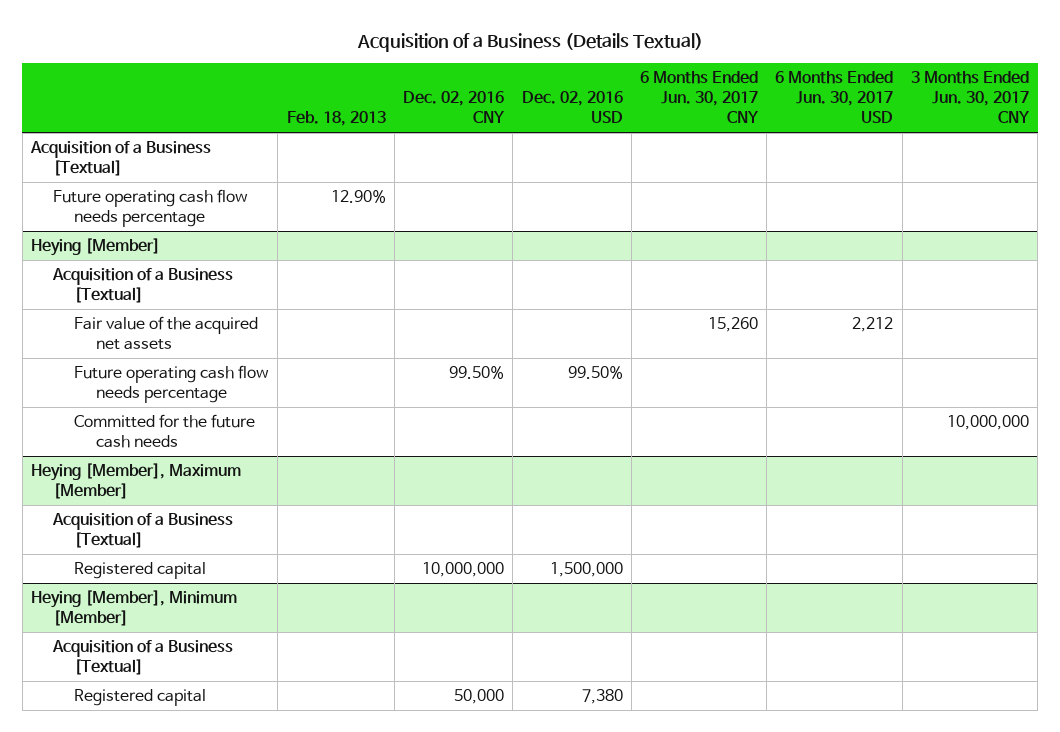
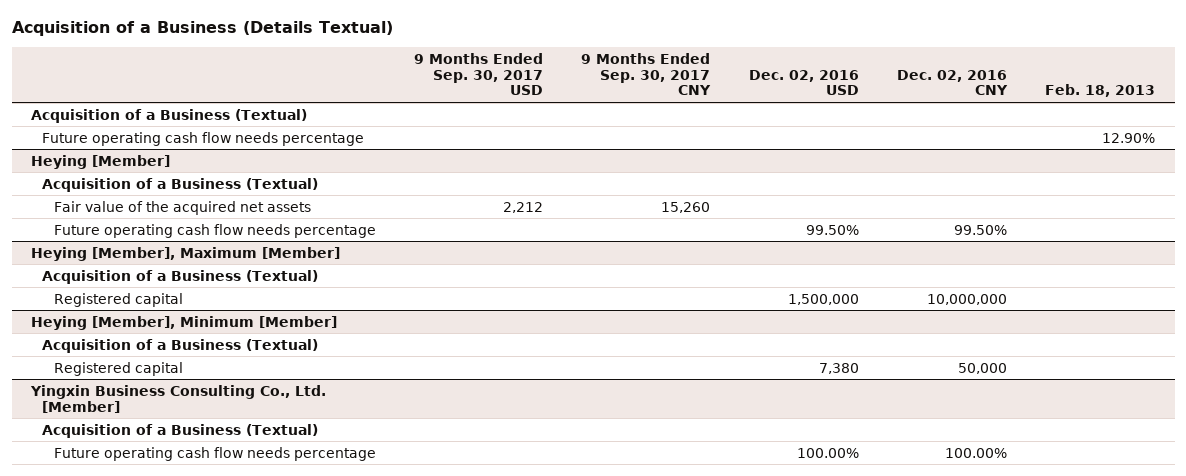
- | Feb. 18, 2013 | Dec. 02, 2016 CNY | Dec. 02, 2016 USD | 6 Months Ended Jun. 30, 2017 CNY | 6 Months Ended Jun. 30, 2017 USD | 3 Months Ended Jun. 30, 2017 CNY
+ | 9 Months Ended Sep. 30, 2017 USD | 9 Months Ended Sep. 30, 2017 CNY | Dec. 02, 2016 USD | Dec. 02, 2016 CNY | Feb. 18, 2013
- Acquisition of a Business [Textual]
+ Acquisition of a Business (Textual)
@ Heying [Member]
- Acquisition of a Business [Textual]
+ Acquisition of a Business (Textual)
- Committed for the future cash needs | | | | | | 10,000,000
@ Heying [Member], Maximum [Member]
- Acquisition of a Business [Textual]
+ Acquisition of a Business (Textual)
@ Heying [Member], Minimum [Member]
- Acquisition of a Business [Textual]
+ Acquisition of a Business (Textual)
+ Yingxin Business Consulting Co., Ltd. [Member]
+ Acquisition of a Business (Textual)
+ Future operating cash flow needs percentage | | | 100.00% | 100.00% |

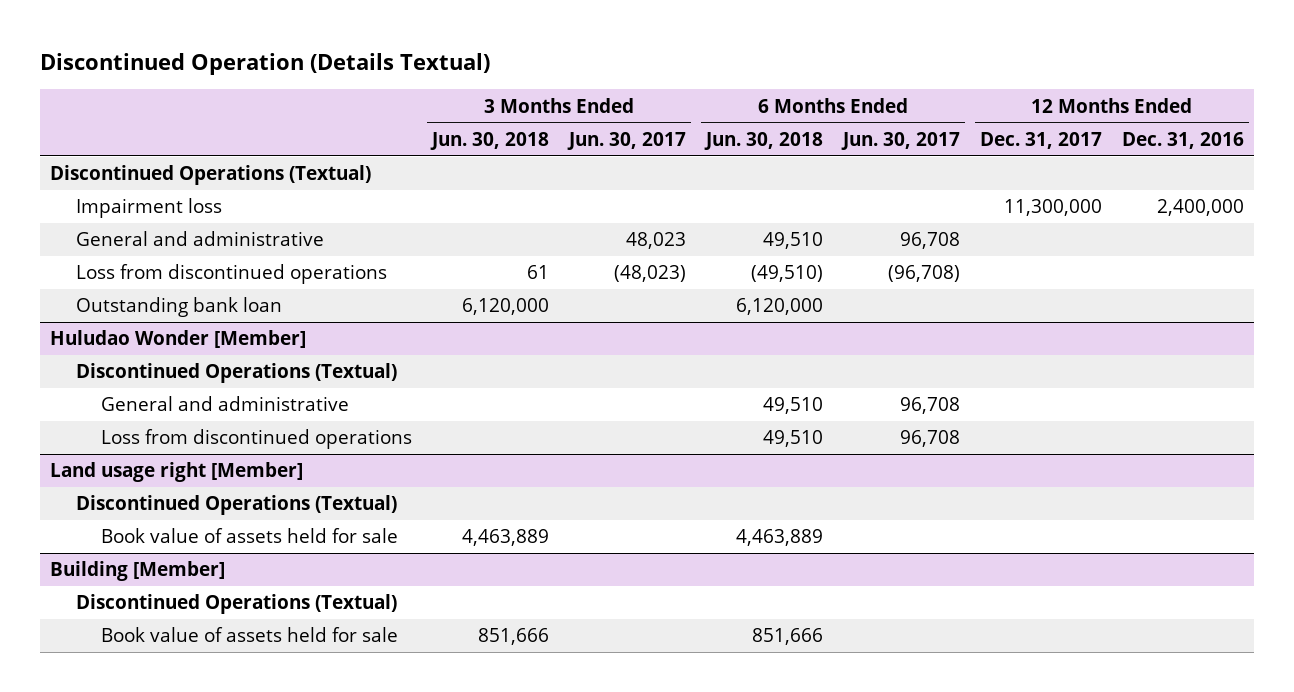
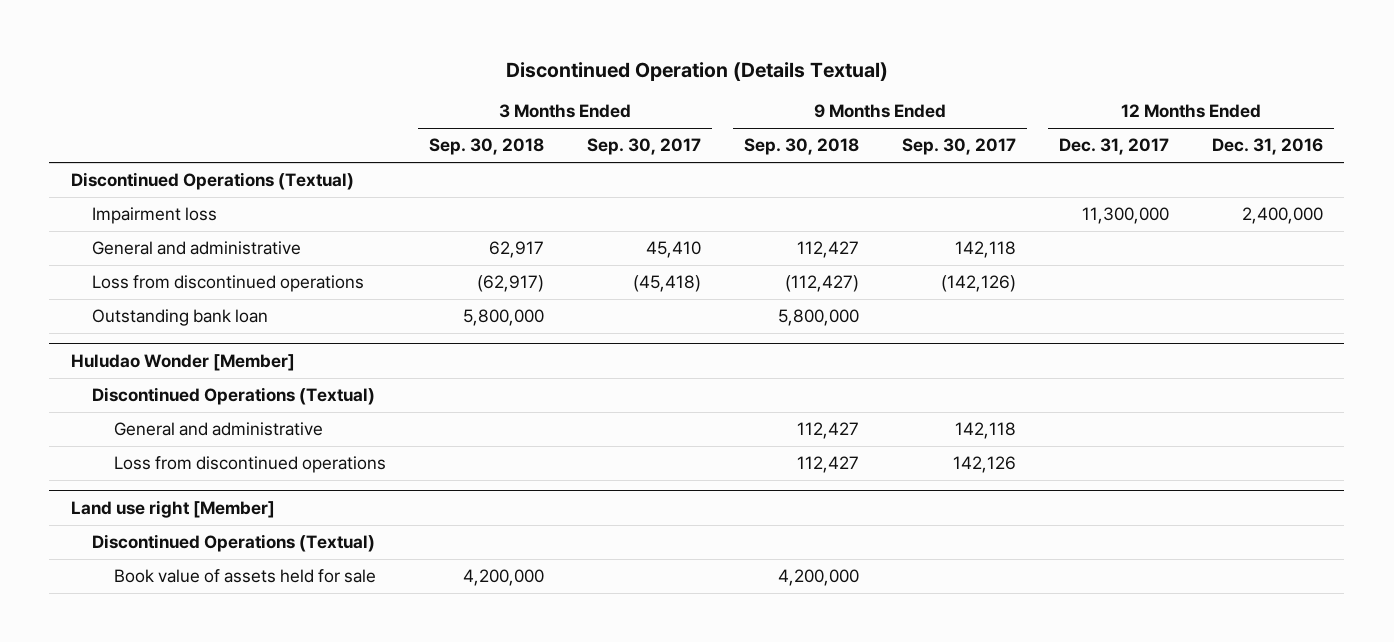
- | 3 Months Ended Jun. 30, 2018 | 3 Months Ended Jun. 30, 2017 | 6 Months Ended Jun. 30, 2018 | 6 Months Ended Jun. 30, 2017 | 12 Months Ended Dec. 31, 2017 | 12 Months Ended Dec. 31, 2016
+ | 3 Months Ended Sep. 30, 2018 | 3 Months Ended Sep. 30, 2017 | 9 Months Ended Sep. 30, 2018 | 9 Months Ended Sep. 30, 2017 | 12 Months Ended Dec. 31, 2017 | 12 Months Ended Dec. 31, 2016
- Land usage right [Member]
+ Land use right [Member]
- Building [Member]
- Discontinued Operations (Textual)
- Book value of assets held for sale | 851,666 | | 851,666 | | |

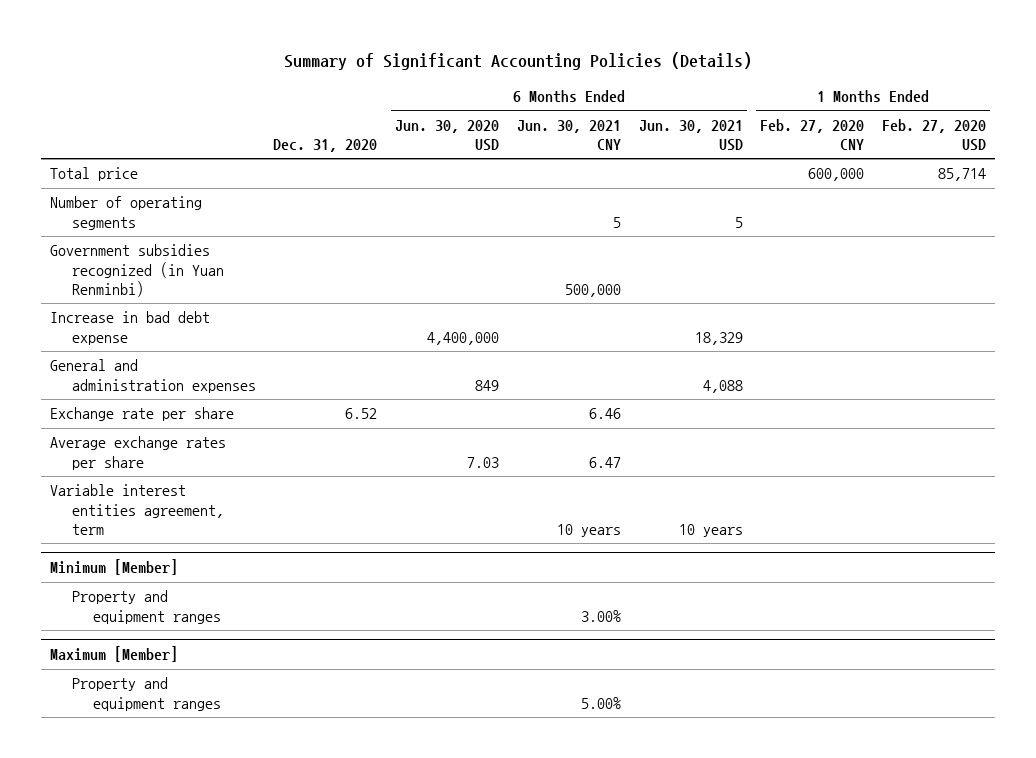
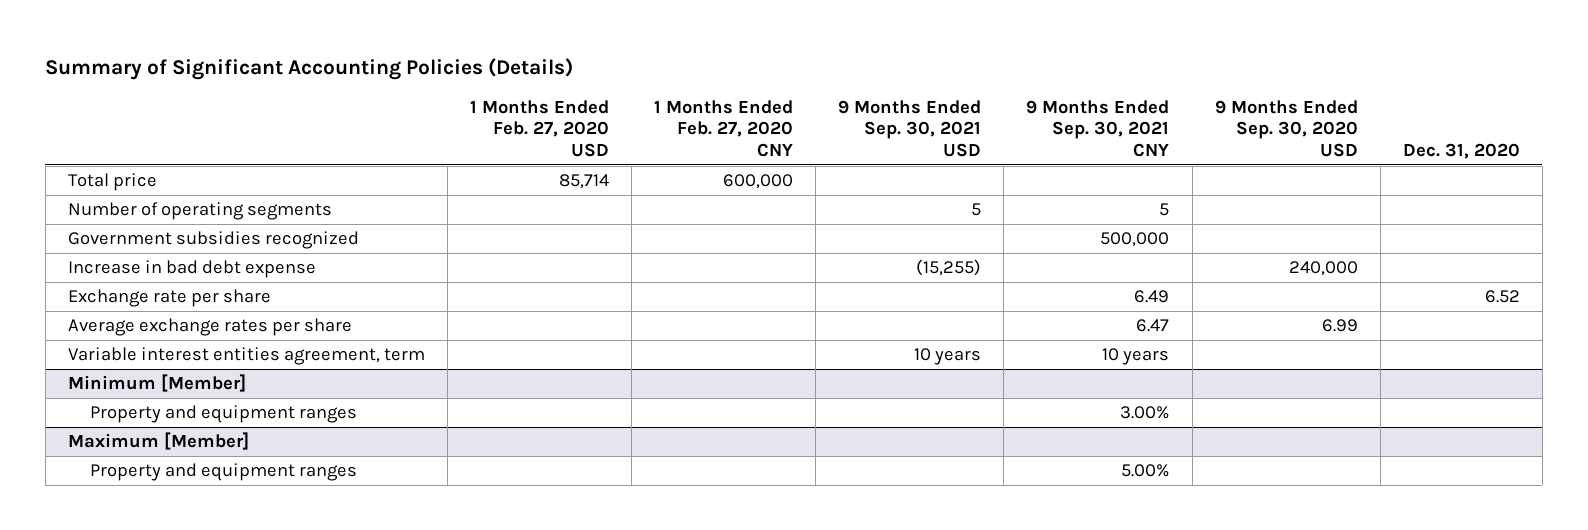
- | Dec. 31, 2020 | 6 Months Ended Jun. 30, 2020 USD | 6 Months Ended Jun. 30, 2021 CNY | 6 Months Ended Jun. 30, 2021 USD | 1 Months Ended Feb. 27, 2020 CNY | 1 Months Ended Feb. 27, 2020 USD
+ | 1 Months Ended Feb. 27, 2020 USD | 1 Months Ended Feb. 27, 2020 CNY | 9 Months Ended Sep. 30, 2021 USD | 9 Months Ended Sep. 30, 2021 CNY | 9 Months Ended Sep. 30, 2020 USD | Dec. 31, 2020
- Government subsidies recognized (in Yuan Renminbi) | | | 500,000 | | |
+ Government subsidies recognized | | | | 500,000 | |
- General and administration expenses | | 849 | | 4,088 | |

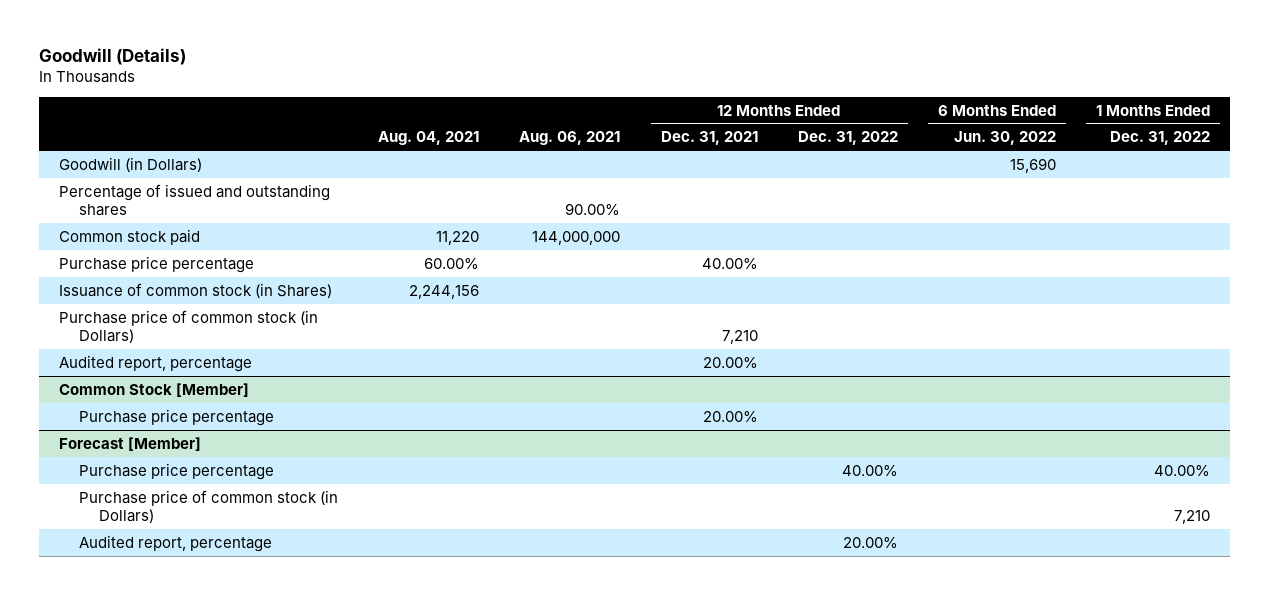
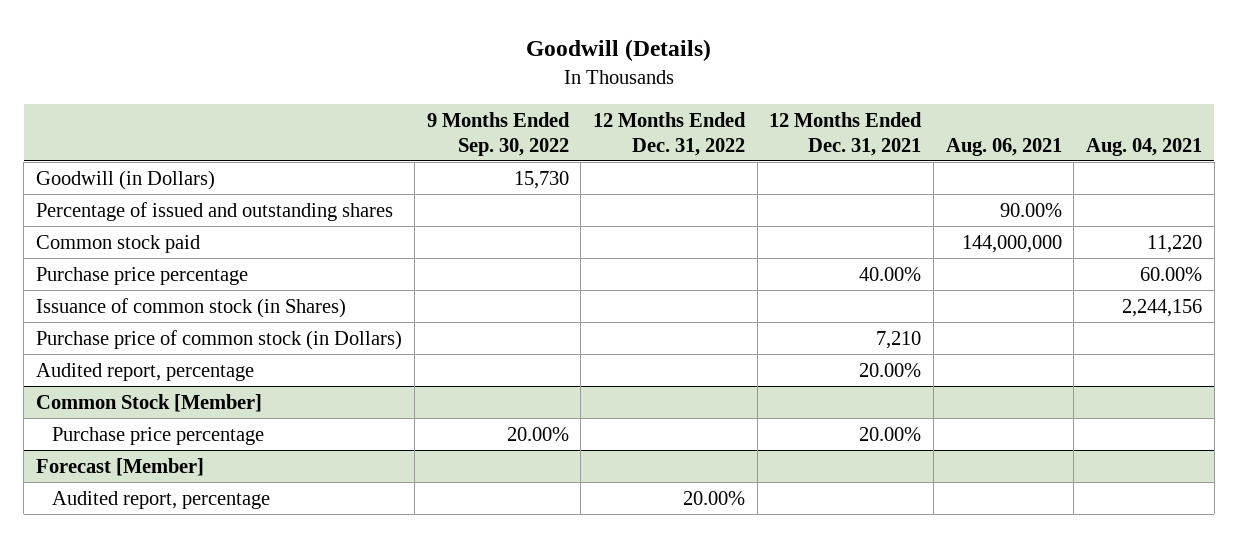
- | Aug. 04, 2021 | Aug. 06, 2021 | 12 Months Ended Dec. 31, 2021 | 12 Months Ended Dec. 31, 2022 | 6 Months Ended Jun. 30, 2022 | 1 Months Ended Dec. 31, 2022
+ | 9 Months Ended Sep. 30, 2022 | 12 Months Ended Dec. 31, 2022 | 12 Months Ended Dec. 31, 2021 | Aug. 06, 2021 | Aug. 04, 2021
@ Forecast [Member]
- Purchase price percentage | | | | 40.00% | | 40.00%
- Purchase price of common stock (in Dollars) | | | | | | 7,210

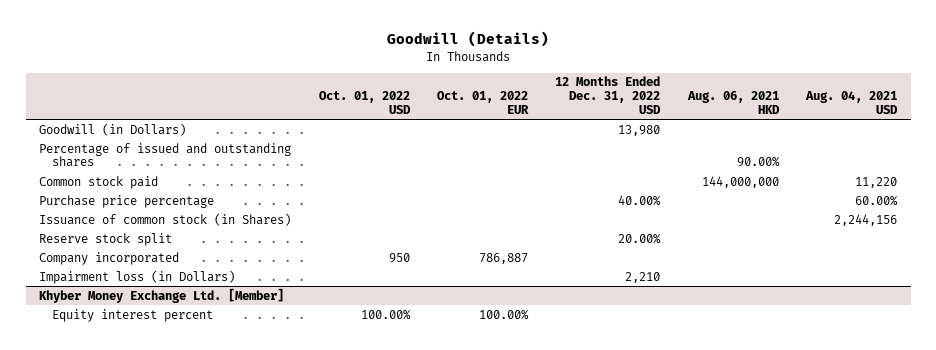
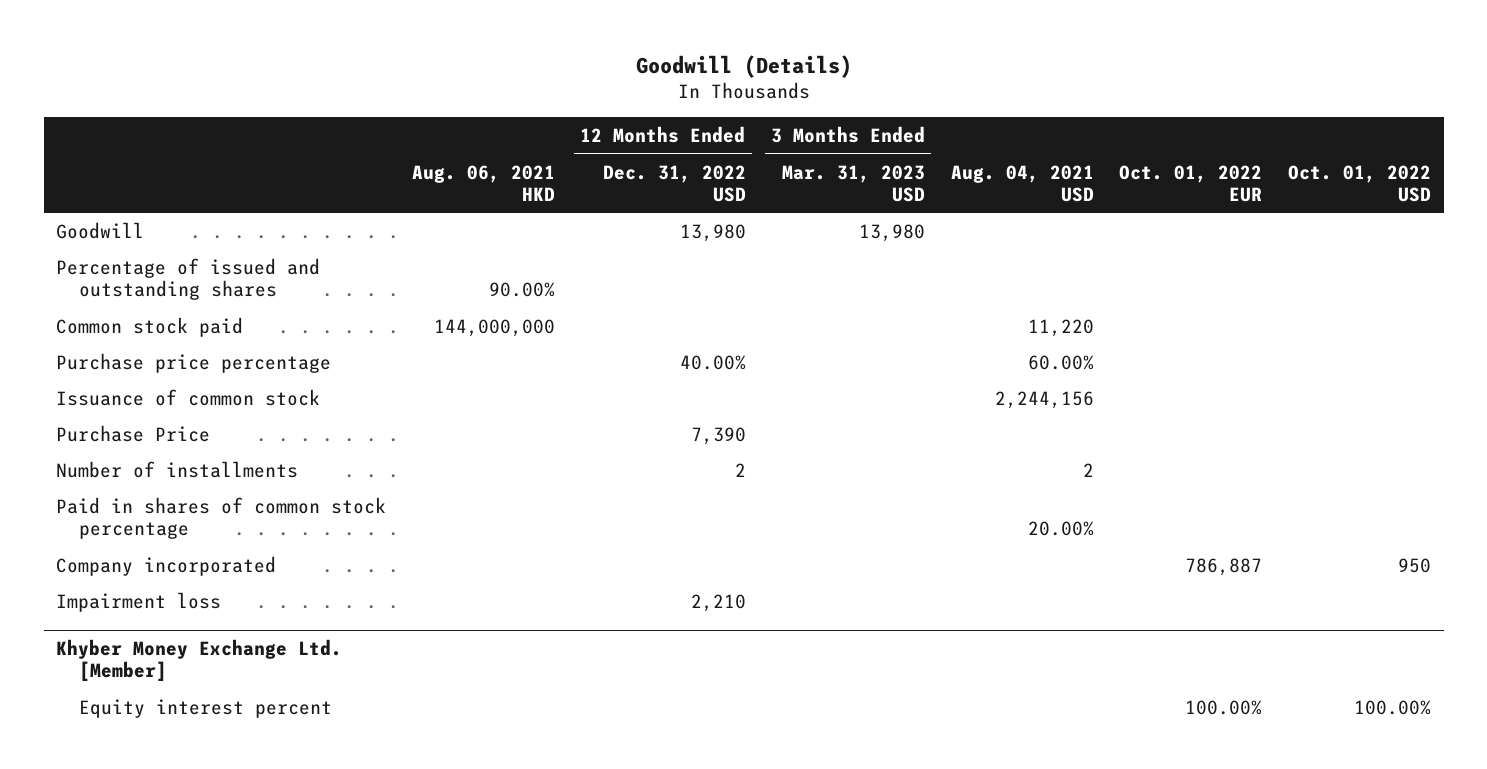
- | Oct. 01, 2022 USD | Oct. 01, 2022 EUR | 12 Months Ended Dec. 31, 2022 USD | Aug. 06, 2021 HKD | Aug. 04, 2021 USD
+ | Aug. 06, 2021 HKD | 12 Months Ended Dec. 31, 2022 USD | 3 Months Ended Mar. 31, 2023 USD | Aug. 04, 2021 USD | Oct. 01, 2022 EUR | Oct. 01, 2022 USD
- Goodwill (in Dollars) | | | 13,980 | |
+ Goodwill | | 13,980 | 13,980 | | |
- Issuance of common stock (in Shares) | | | | | 2,244,156
- Reserve stock split | | | 20.00% | |
+ Issuance of common stock | | | | 2,244,156 | |
+ Purchase Price | | 7,390 | | | |
+ Number of installments | | 2 | | 2 | |
+ Paid in shares of common stock percentage | | | | 20.00% | |
- Impairment loss (in Dollars) | | | 2,210 | |
+ Impairment loss | | 2,210 | | | |

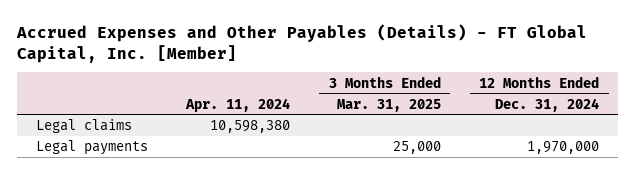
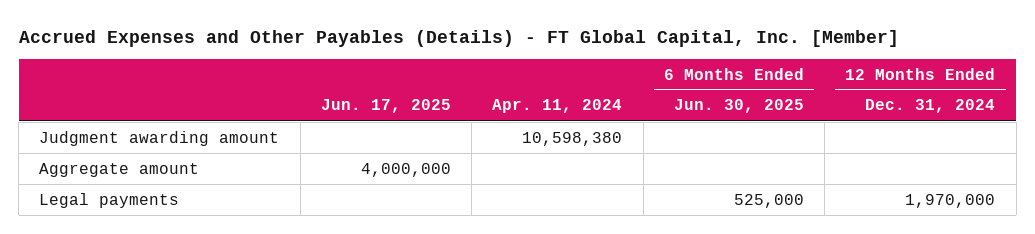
- | Apr. 11, 2024 | 3 Months Ended Mar. 31, 2025 | 12 Months Ended Dec. 31, 2024
+ | Jun. 17, 2025 | Apr. 11, 2024 | 6 Months Ended Jun. 30, 2025 | 12 Months Ended Dec. 31, 2024
- Legal claims | 10,598,380 | |
+ Judgment awarding amount | | 10,598,380 | |
+ Aggregate amount | 4,000,000 | | |

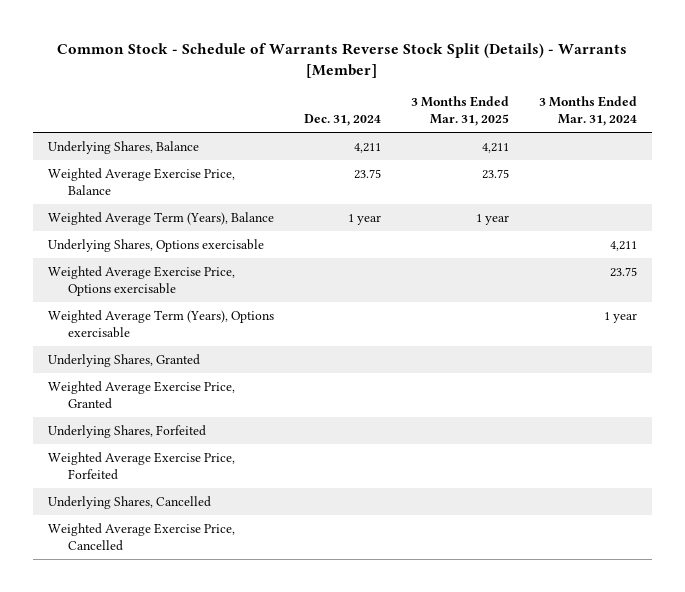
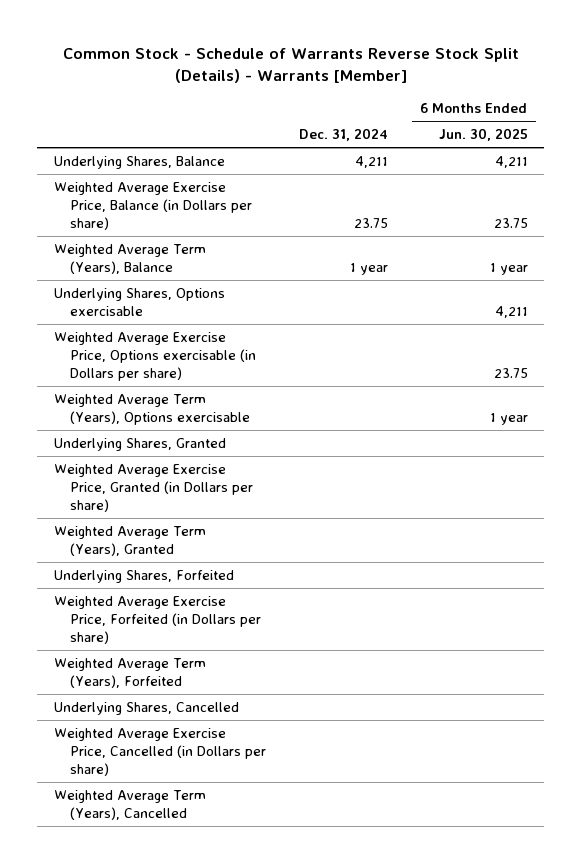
- | Dec. 31, 2024 | 3 Months Ended Mar. 31, 2025 | 3 Months Ended Mar. 31, 2024
+ | Dec. 31, 2024 | 6 Months Ended Jun. 30, 2025
- Weighted Average Exercise Price, Balance | 23.75 | 23.75 |
+ Weighted Average Exercise Price, Balance (in Dollars per share) | 23.75 | 23.75
- Weighted Average Exercise Price, Options exercisable | | | 23.75
+ Weighted Average Exercise Price, Options exercisable (in Dollars per share) | | 23.75
- Weighted Average Exercise Price, Granted
+ Weighted Average Exercise Price, Granted (in Dollars per share)
+ Weighted Average Term (Years), Granted
- Weighted Average Exercise Price, Forfeited
+ Weighted Average Exercise Price, Forfeited (in Dollars per share)
+ Weighted Average Term (Years), Forfeited
- Weighted Average Exercise Price, Cancelled
+ Weighted Average Exercise Price, Cancelled (in Dollars per share)
+ Weighted Average Term (Years), Cancelled

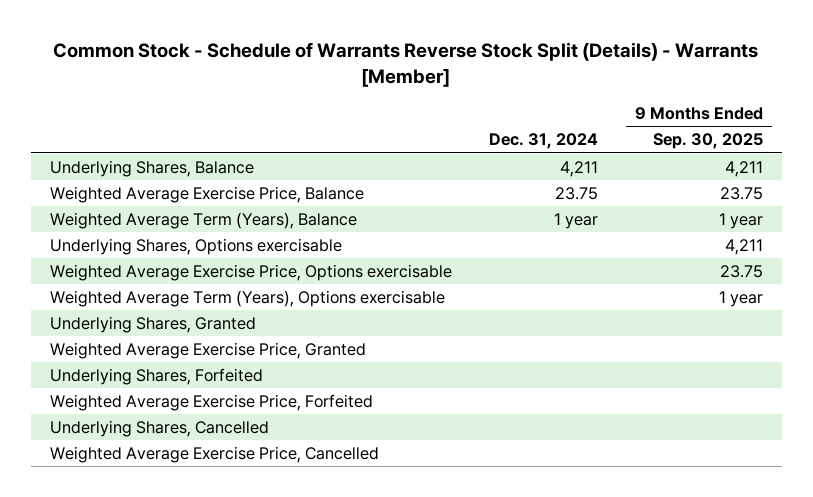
- | Dec. 31, 2024 | 6 Months Ended Jun. 30, 2025
+ | Dec. 31, 2024 | 9 Months Ended Sep. 30, 2025
- Weighted Average Exercise Price, Balance (in Dollars per share) | 23.75 | 23.75
+ Weighted Average Exercise Price, Balance | 23.75 | 23.75
- Weighted Average Exercise Price, Options exercisable (in Dollars per share) | | 23.75
+ Weighted Average Exercise Price, Options exercisable | | 23.75
- Weighted Average Exercise Price, Granted (in Dollars per share)
- Weighted Average Term (Years), Granted
+ Weighted Average Exercise Price, Granted
- Weighted Average Exercise Price, Forfeited (in Dollars per share)
- Weighted Average Term (Years), Forfeited
+ Weighted Average Exercise Price, Forfeited
- Weighted Average Exercise Price, Cancelled (in Dollars per share)
- Weighted Average Term (Years), Cancelled
+ Weighted Average Exercise Price, Cancelled

